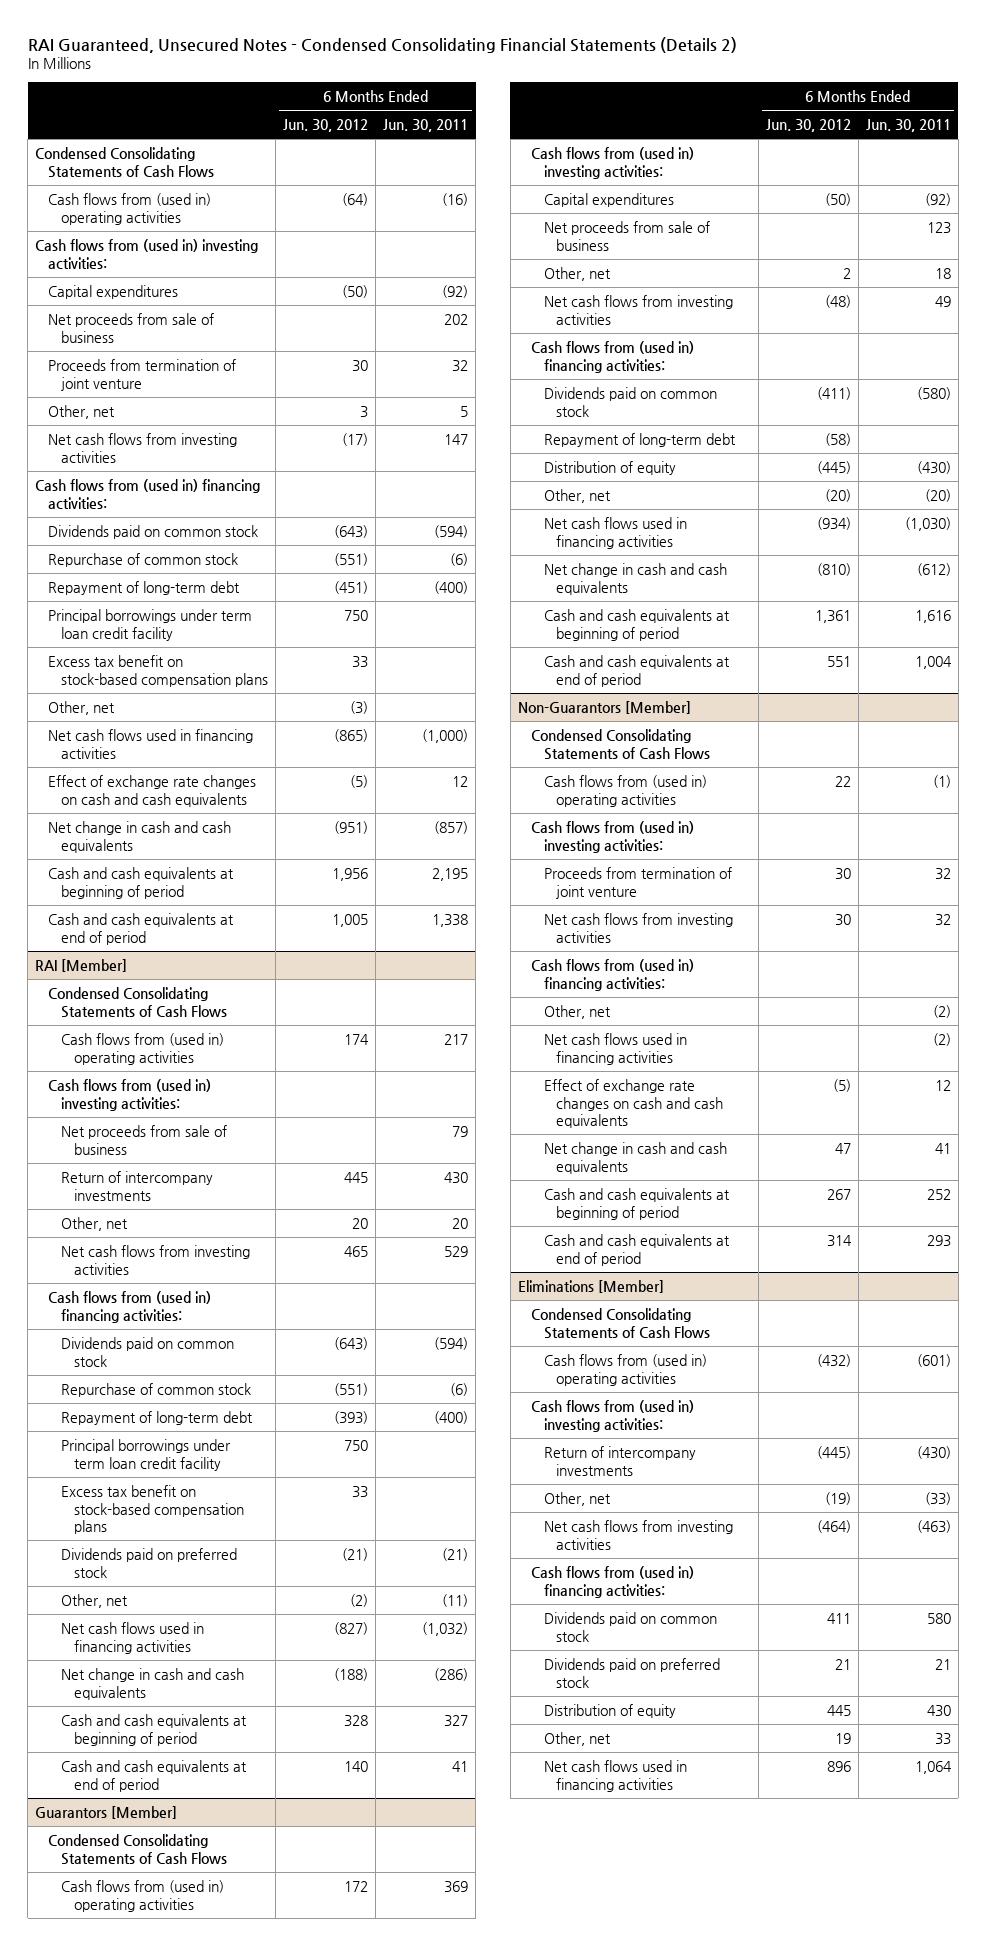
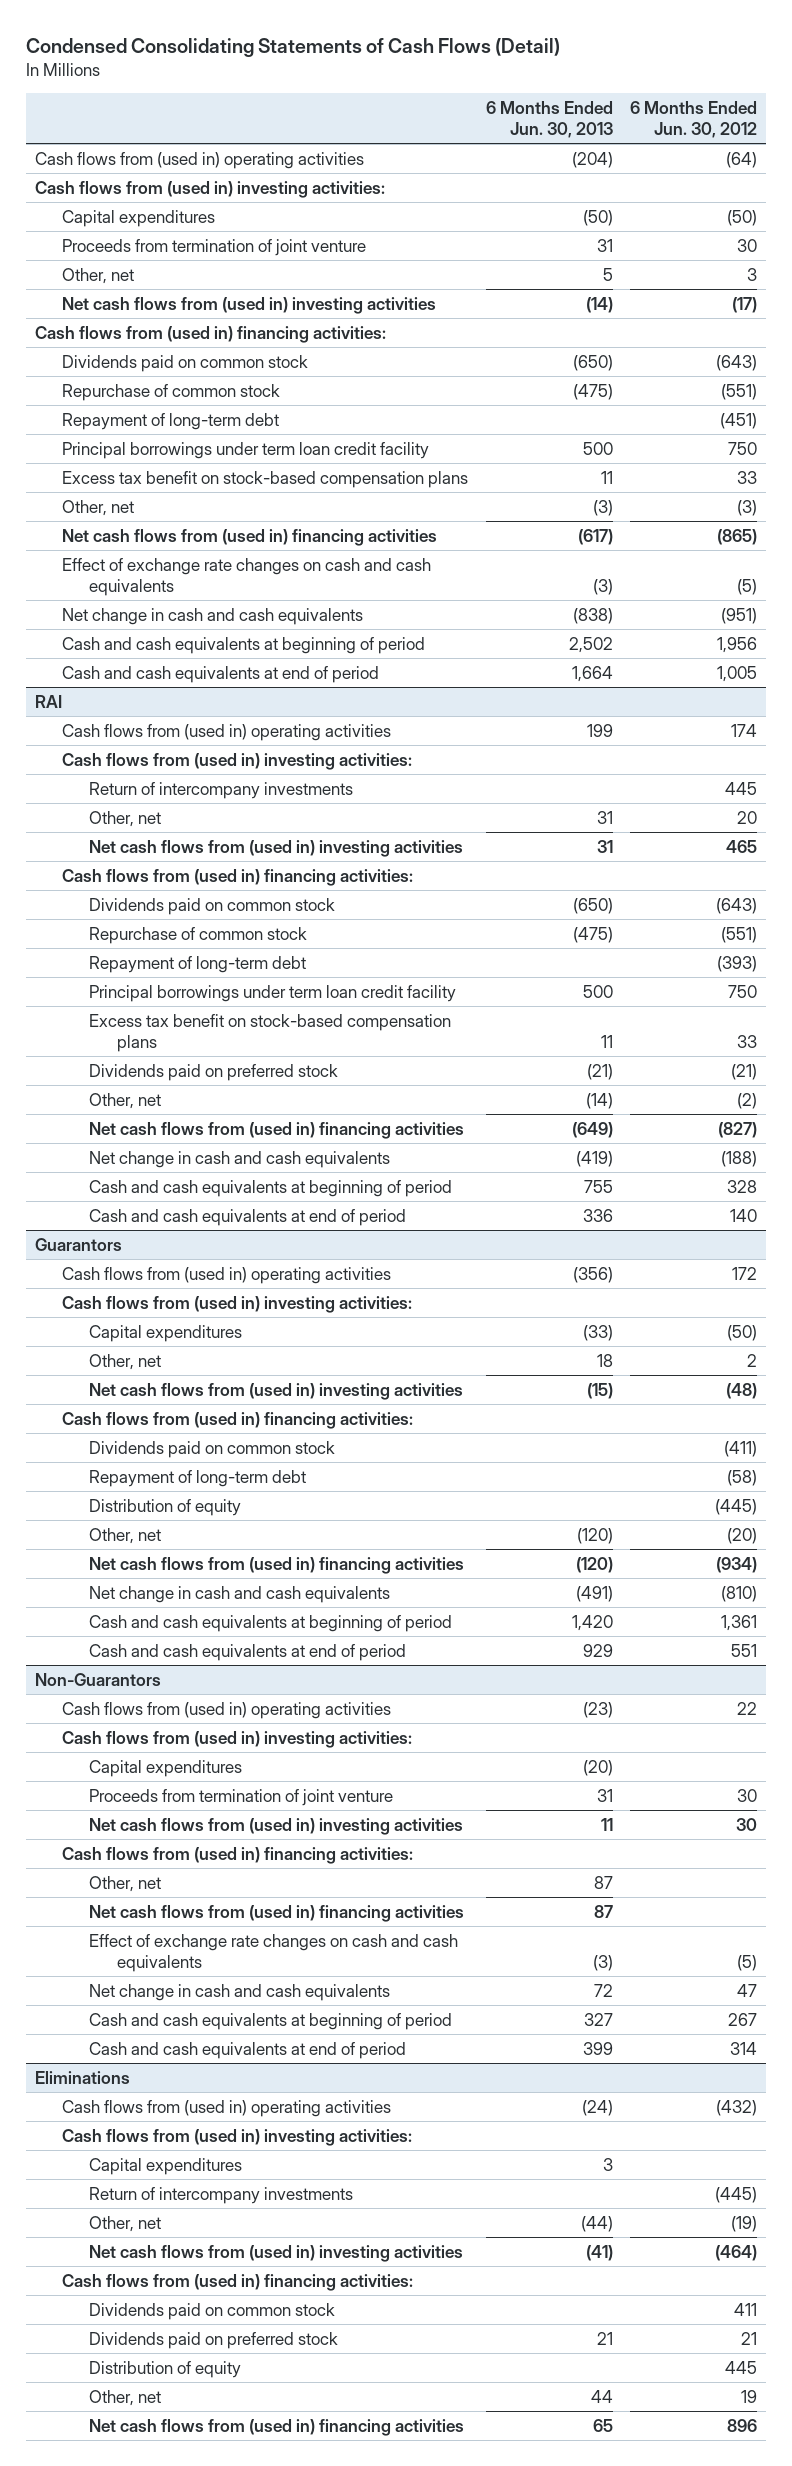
- RAI Guaranteed, Unsecured Notes - Condensed Consolidating Financial Statements (Details 2)
+ Condensed Consolidating Statements of Cash Flows (Detail)
- | 6 Months Ended Jun. 30, 2012 | 6 Months Ended Jun. 30, 2011
+ | 6 Months Ended Jun. 30, 2013 | 6 Months Ended Jun. 30, 2012
- Condensed Consolidating Statements of Cash Flows
- Net proceeds from sale of business | | 202
- Net cash flows from investing activities | (17) | 147
+ Net cash flows from (used in) investing activities | (14) | (17)
- Net cash flows used in financing activities | (865) | (1,000)
+ Net cash flows from (used in) financing activities | (617) | (865)
- RAI [Member]
- Condensed Consolidating Statements of Cash Flows
+ RAI
- Net proceeds from sale of business | | 79
- Net cash flows from investing activities | 465 | 529
+ Net cash flows from (used in) investing activities | 31 | 465
- Net cash flows used in financing activities | (827) | (1,032)
+ Net cash flows from (used in) financing activities | (649) | (827)
- Guarantors [Member]
- Condensed Consolidating Statements of Cash Flows
+ Guarantors
- Net proceeds from sale of business | | 123
- Net cash flows from investing activities | (48) | 49
+ Net cash flows from (used in) investing activities | (15) | (48)
- Net cash flows used in financing activities | (934) | (1,030)
+ Net cash flows from (used in) financing activities | (120) | (934)
- Non-Guarantors [Member]
- Condensed Consolidating Statements of Cash Flows
+ Non-Guarantors
+ Capital expenditures | (20) |
- Net cash flows from investing activities | 30 | 32
+ Net cash flows from (used in) investing activities | 11 | 30
- Net cash flows used in financing activities | | (2)
+ Net cash flows from (used in) financing activities | 87 |
- Eliminations [Member]
- Condensed Consolidating Statements of Cash Flows
+ Eliminations
+ Capital expenditures | 3 |
- Net cash flows from investing activities | (464) | (463)
+ Net cash flows from (used in) investing activities | (41) | (464)
- Net cash flows used in financing activities | 896 | 1,064
+ Net cash flows from (used in) financing activities | 65 | 896

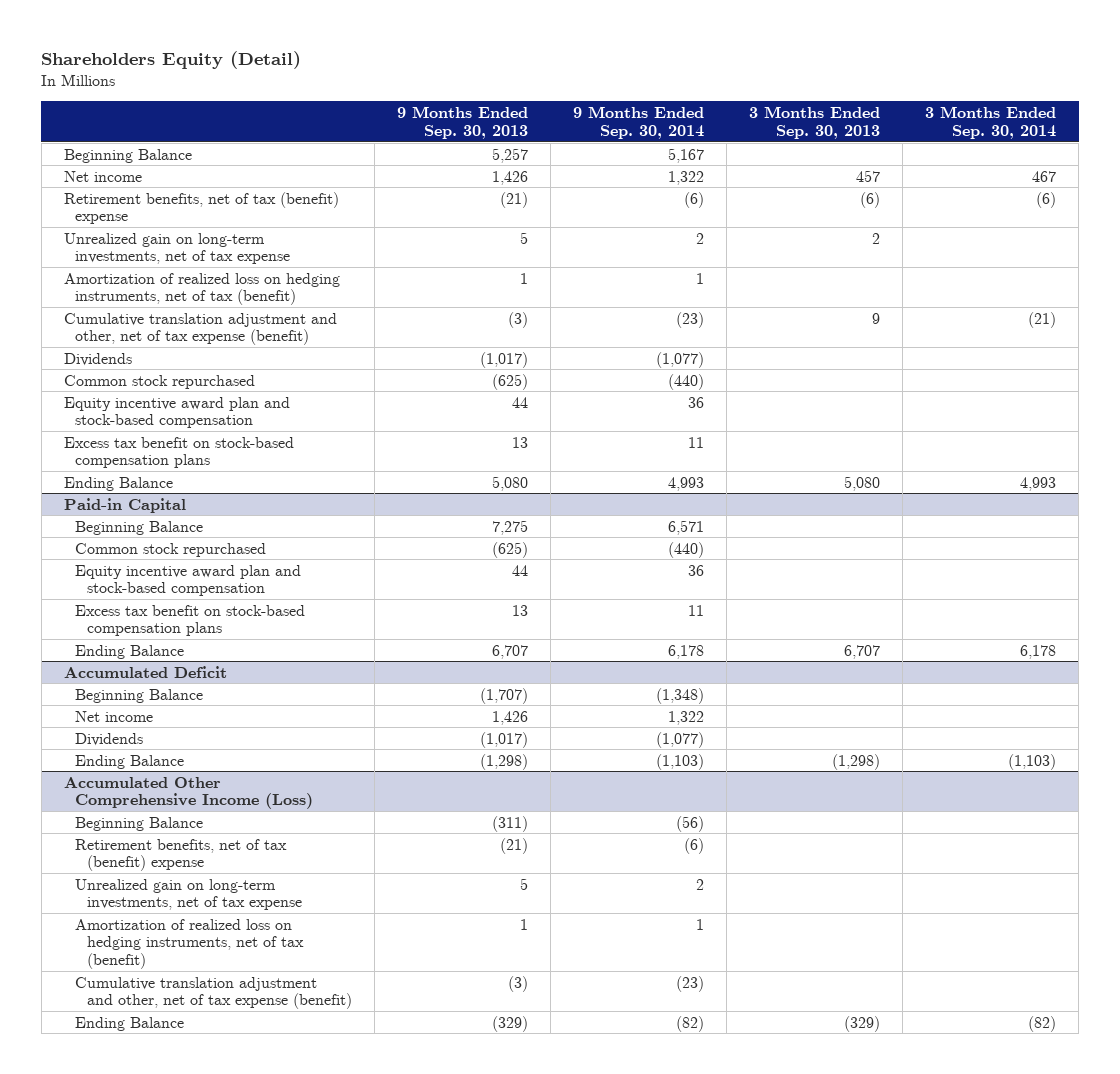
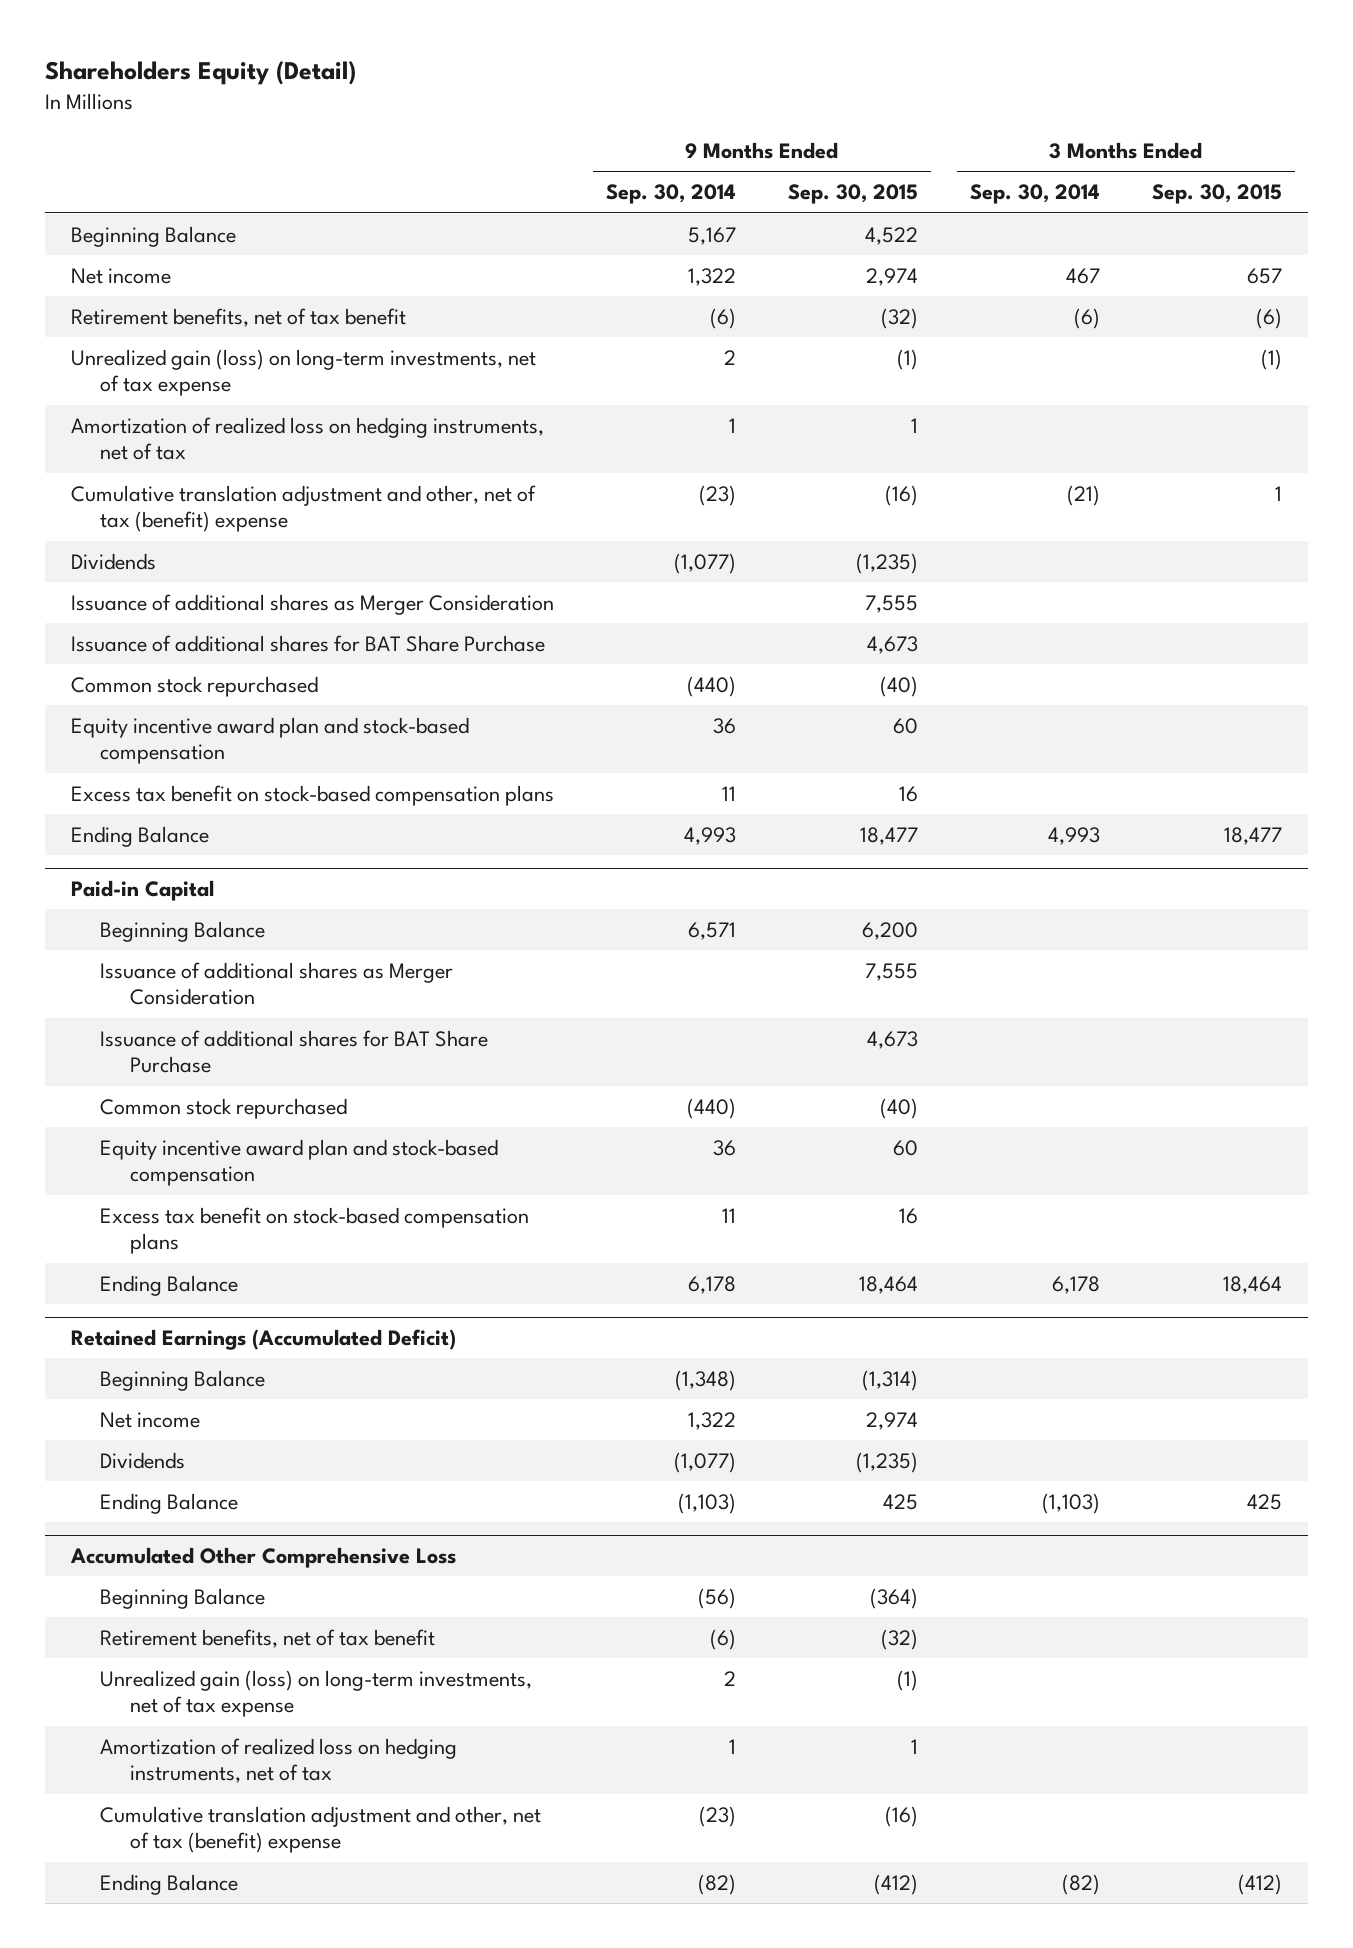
- | 9 Months Ended Sep. 30, 2013 | 9 Months Ended Sep. 30, 2014 | 3 Months Ended Sep. 30, 2013 | 3 Months Ended Sep. 30, 2014
+ | 9 Months Ended Sep. 30, 2014 | 9 Months Ended Sep. 30, 2015 | 3 Months Ended Sep. 30, 2014 | 3 Months Ended Sep. 30, 2015
- Retirement benefits, net of tax (benefit) expense | (21) | (6) | (6) | (6)
- Unrealized gain on long-term investments, net of tax expense | 5 | 2 | 2 |
- Amortization of realized loss on hedging instruments, net of tax (benefit) | 1 | 1 | |
- Cumulative translation adjustment and other, net of tax expense (benefit) | (3) | (23) | 9 | (21)
+ Retirement benefits, net of tax benefit | (6) | (32) | (6) | (6)
+ Unrealized gain (loss) on long-term investments, net of tax expense | 2 | (1) | | (1)
+ Amortization of realized loss on hedging instruments, net of tax | 1 | 1 | |
+ Cumulative translation adjustment and other, net of tax (benefit) expense | (23) | (16) | (21) | 1
+ Issuance of additional shares as Merger Consideration | | 7,555 | |
+ Issuance of additional shares for BAT Share Purchase | | 4,673 | |
@ Paid-in Capital
+ Issuance of additional shares as Merger Consideration | | 7,555 | |
+ Issuance of additional shares for BAT Share Purchase | | 4,673 | |
- Accumulated Deficit
+ Retained Earnings (Accumulated Deficit)
- Accumulated Other Comprehensive Income (Loss)
+ Accumulated Other Comprehensive Loss
- Retirement benefits, net of tax (benefit) expense | (21) | (6) | |
- Unrealized gain on long-term investments, net of tax expense | 5 | 2 | |
- Amortization of realized loss on hedging instruments, net of tax (benefit) | 1 | 1 | |
- Cumulative translation adjustment and other, net of tax expense (benefit) | (3) | (23) | |
+ Retirement benefits, net of tax benefit | (6) | (32) | |
+ Unrealized gain (loss) on long-term investments, net of tax expense | 2 | (1) | |
+ Amortization of realized loss on hedging instruments, net of tax | 1 | 1 | |
+ Cumulative translation adjustment and other, net of tax (benefit) expense | (23) | (16) | |

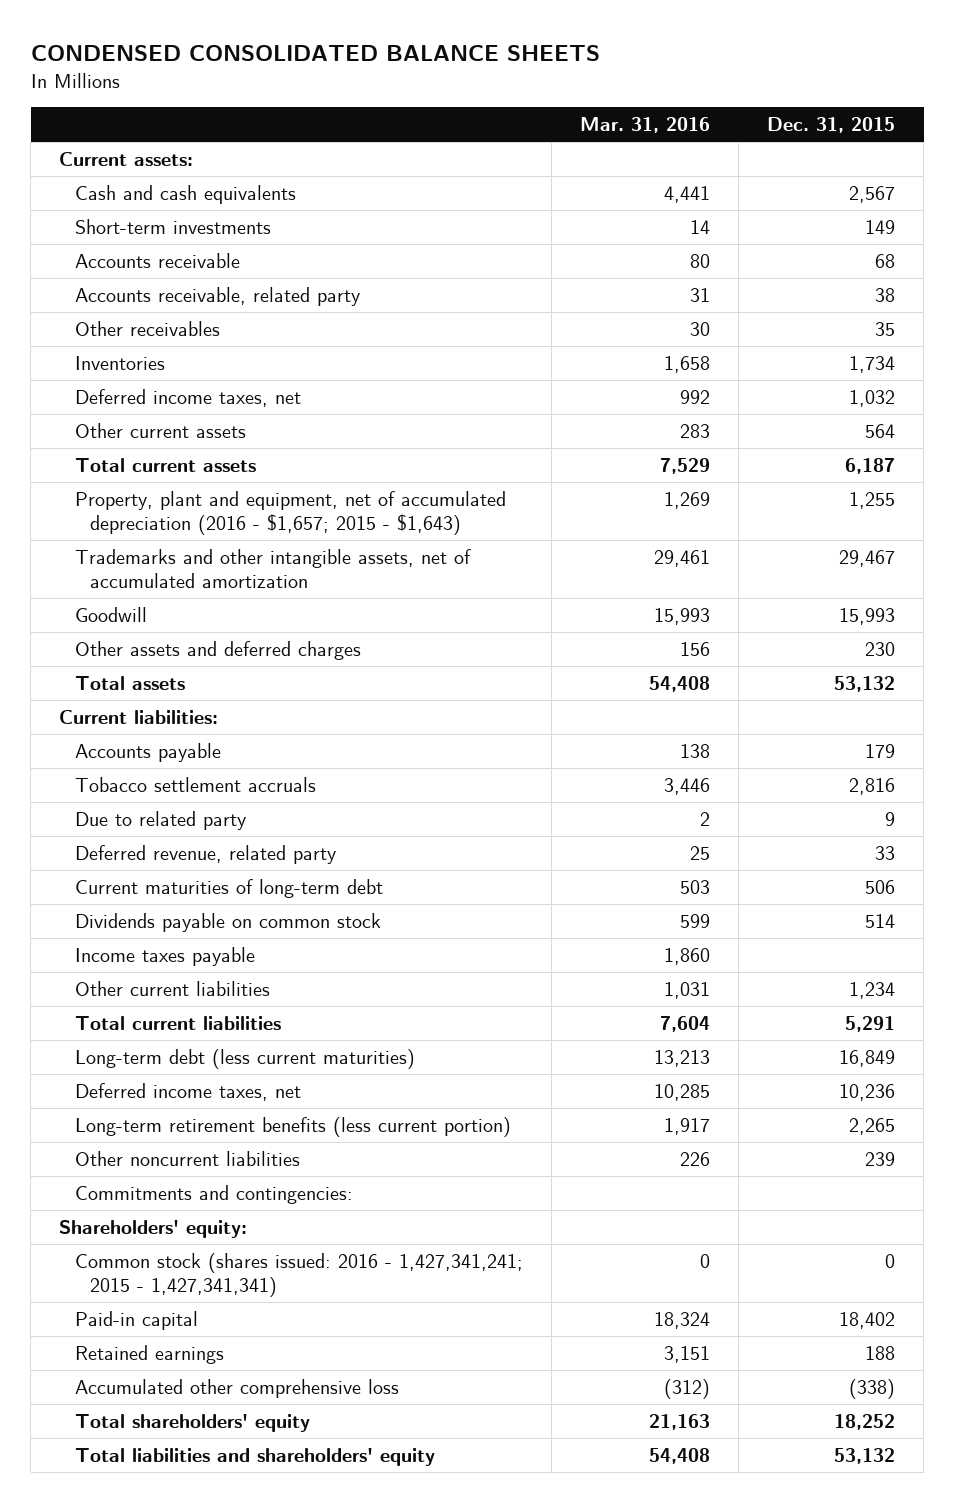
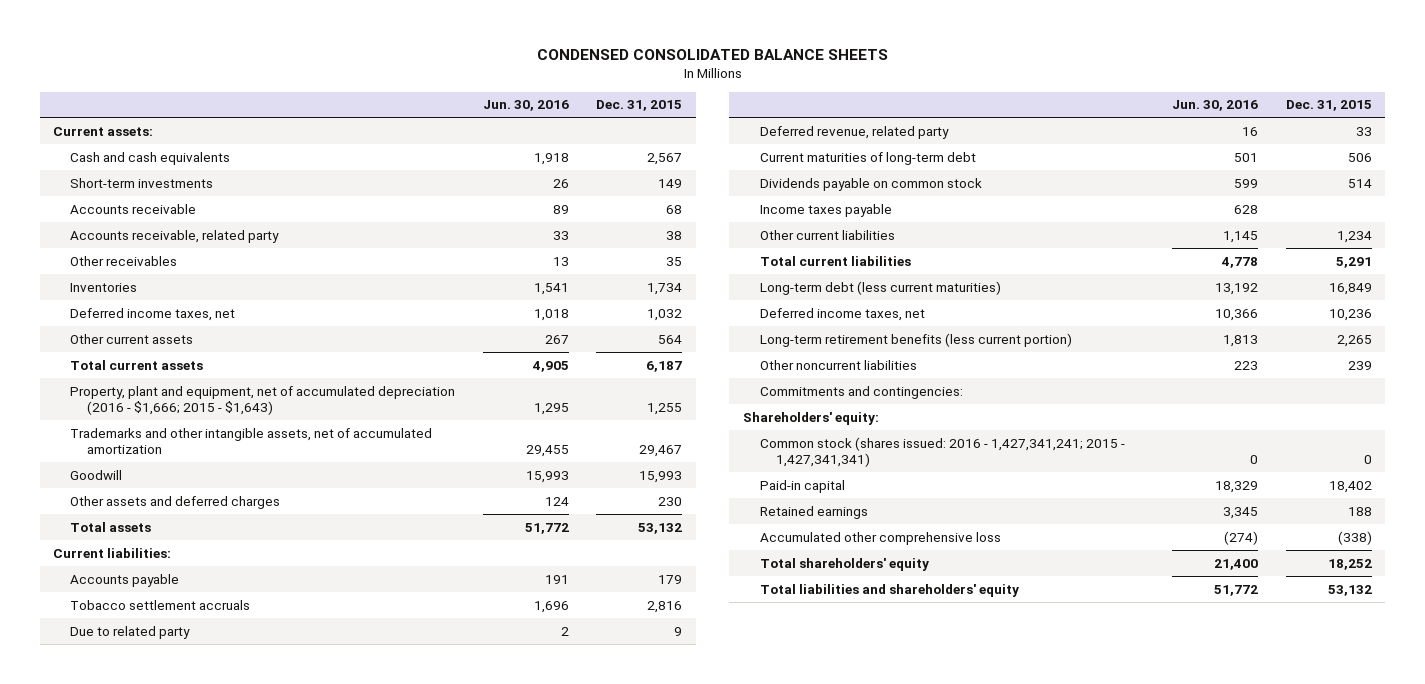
- | Mar. 31, 2016 | Dec. 31, 2015
+ | Jun. 30, 2016 | Dec. 31, 2015
- Property, plant and equipment, net of accumulated depreciation (2016 - $1,657; 2015 - $1,643) | 1,269 | 1,255
+ Property, plant and equipment, net of accumulated depreciation (2016 - $1,666; 2015 - $1,643) | 1,295 | 1,255

